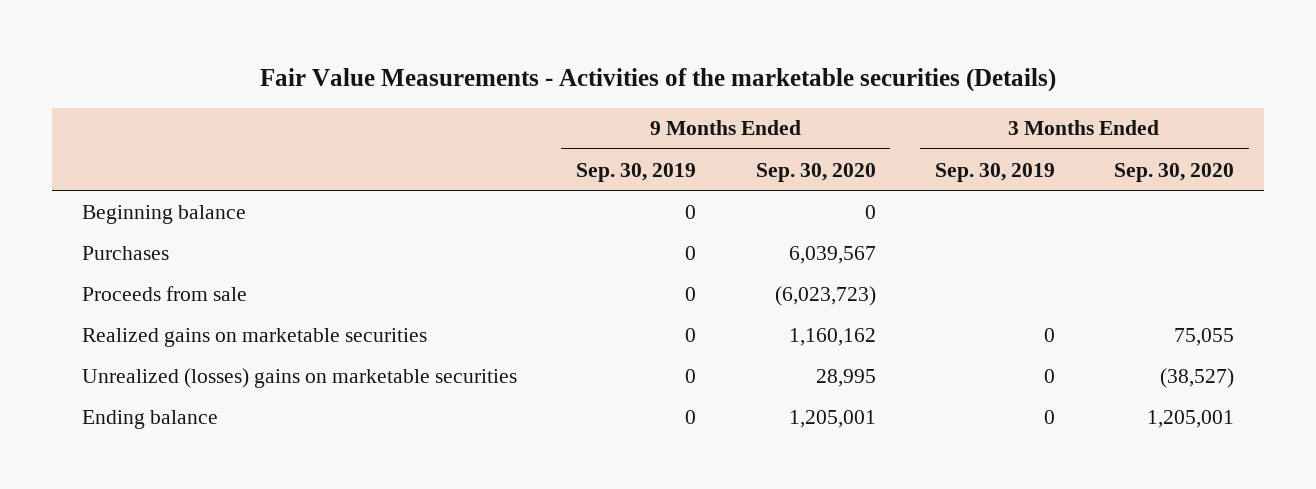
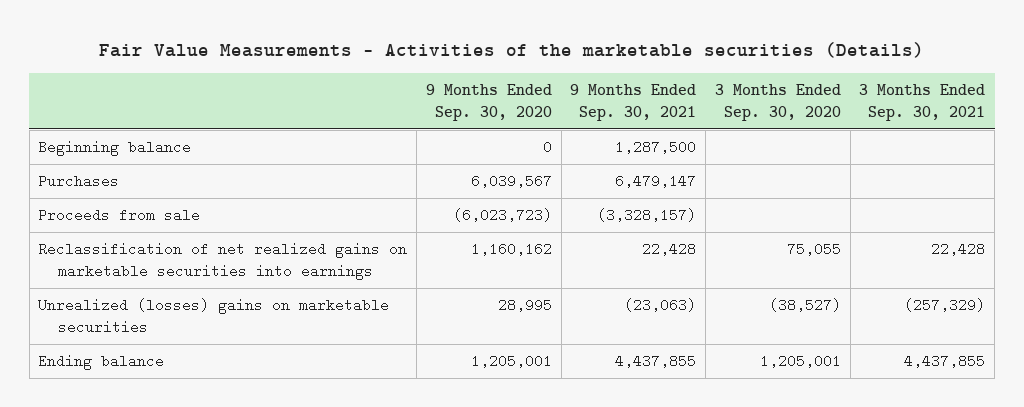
- | 9 Months Ended Sep. 30, 2019 | 9 Months Ended Sep. 30, 2020 | 3 Months Ended Sep. 30, 2019 | 3 Months Ended Sep. 30, 2020
+ | 9 Months Ended Sep. 30, 2020 | 9 Months Ended Sep. 30, 2021 | 3 Months Ended Sep. 30, 2020 | 3 Months Ended Sep. 30, 2021
- Realized gains on marketable securities | 0 | 1,160,162 | 0 | 75,055
+ Reclassification of net realized gains on marketable securities into earnings | 1,160,162 | 22,428 | 75,055 | 22,428

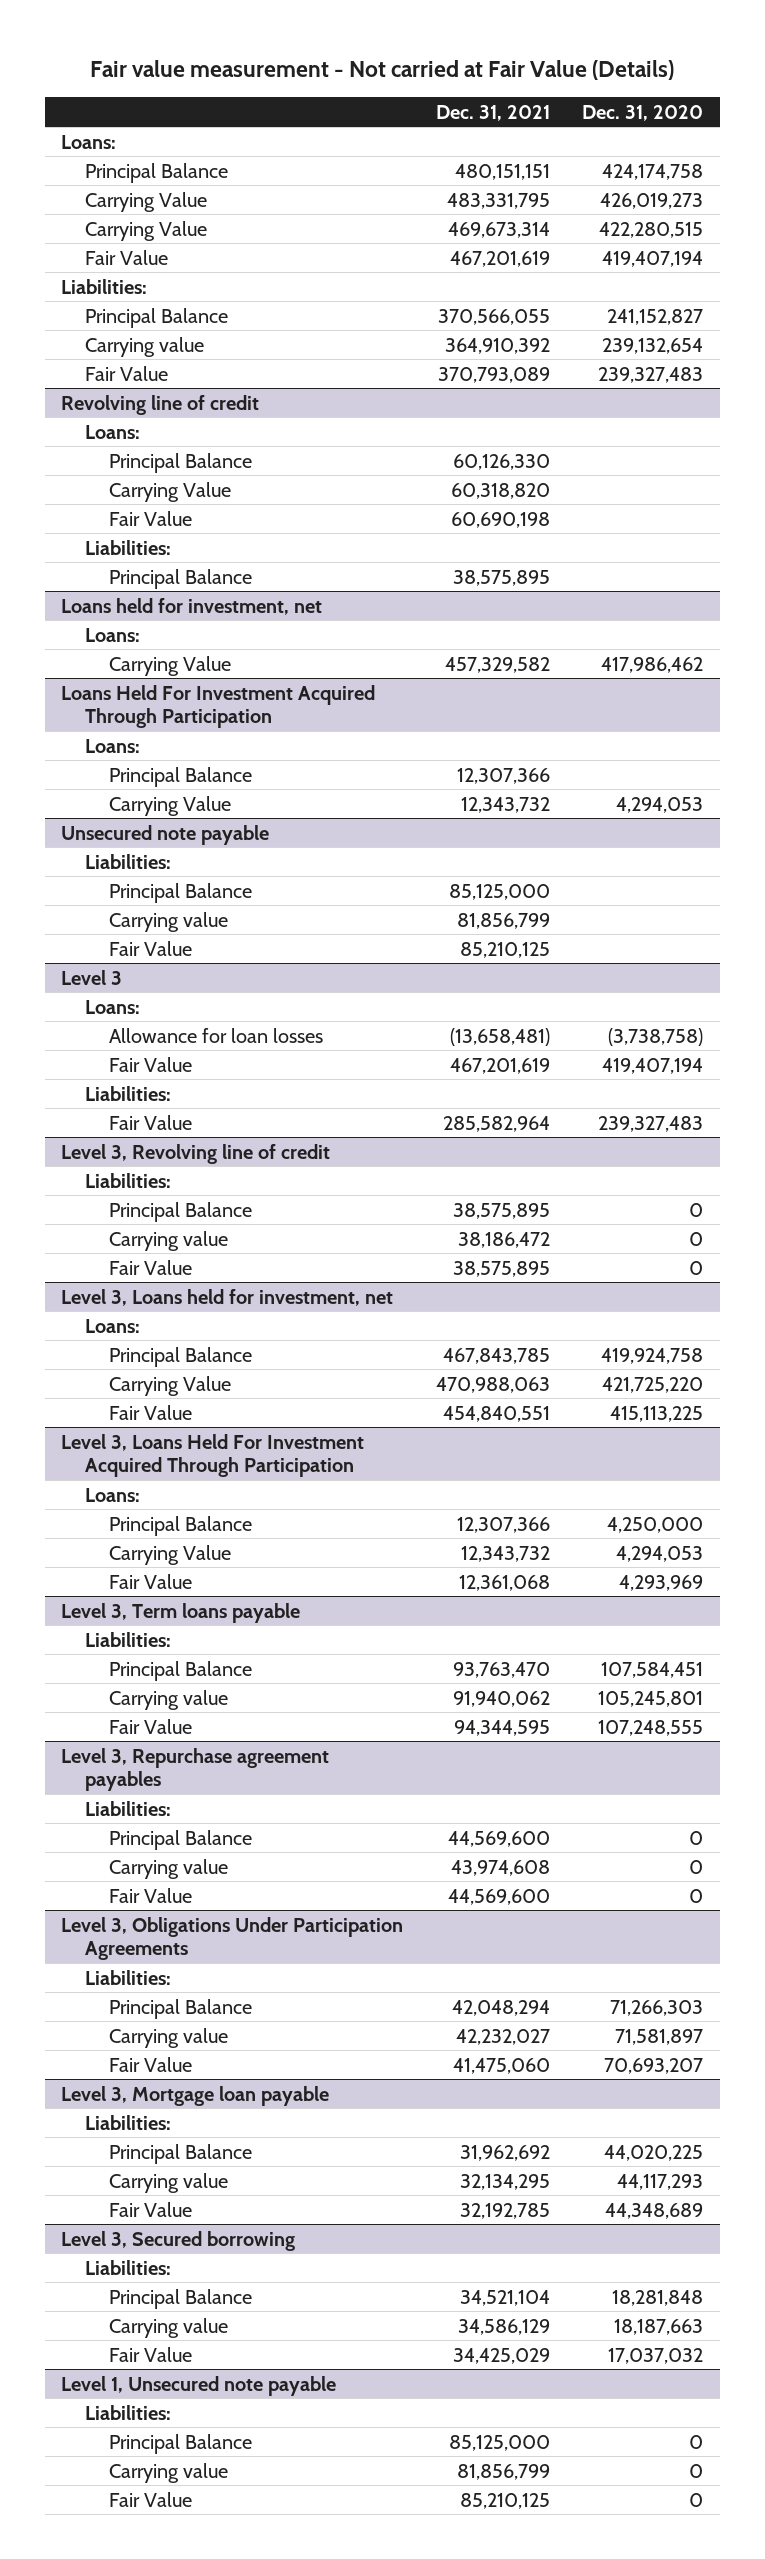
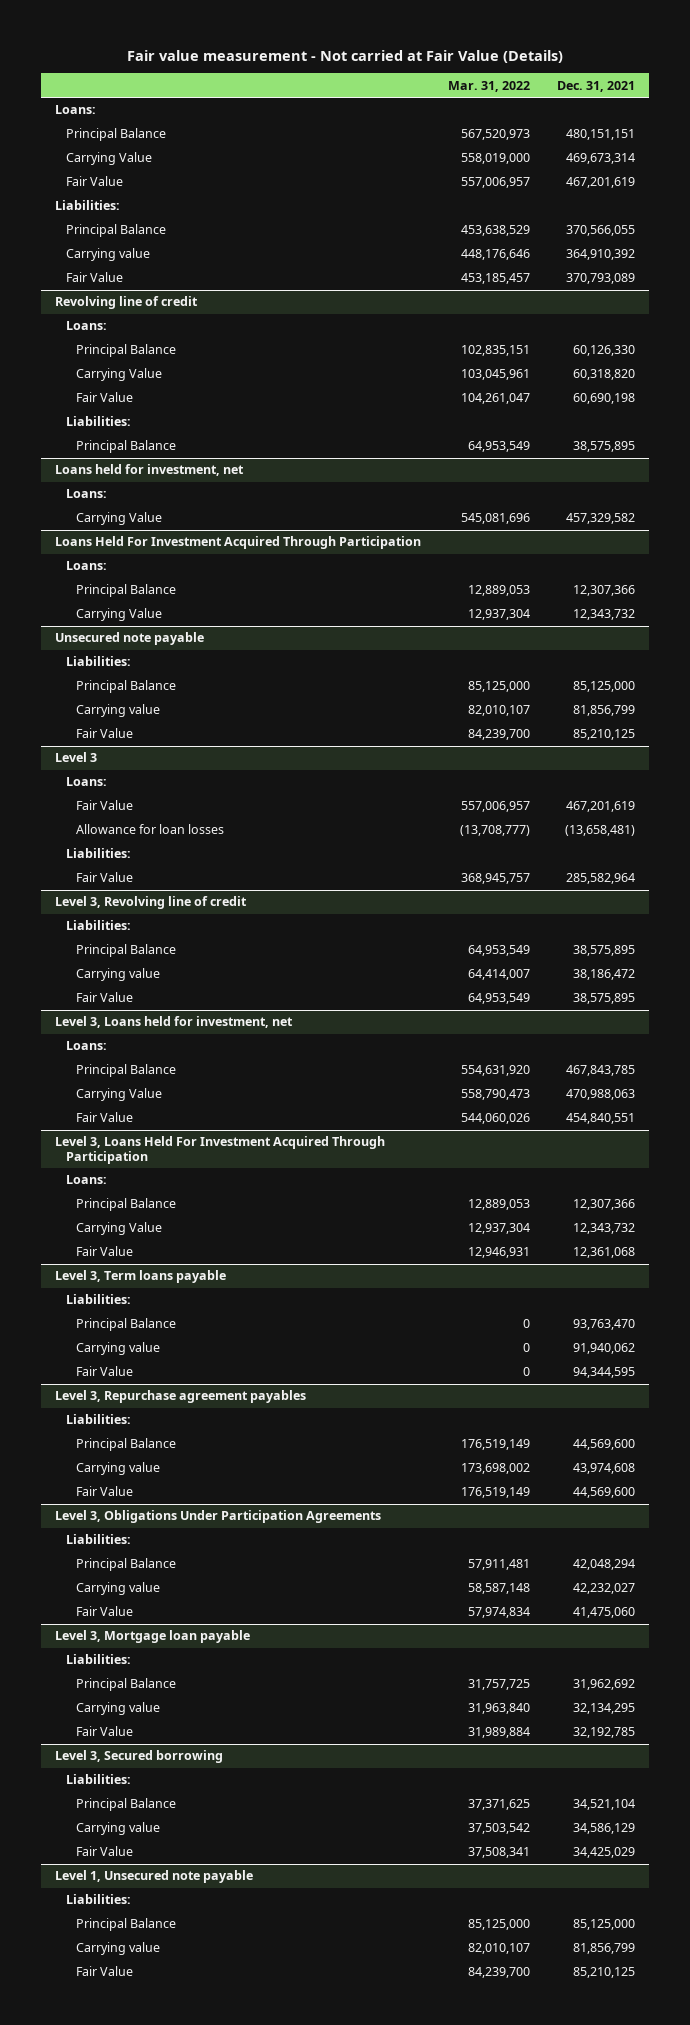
- | Dec. 31, 2021 | Dec. 31, 2020
+ | Mar. 31, 2022 | Dec. 31, 2021
- Carrying Value | 483,331,795 | 426,019,273
@ Level 3
moved down: Allowance for loan losses | (13,708,777) | (13,658,481)

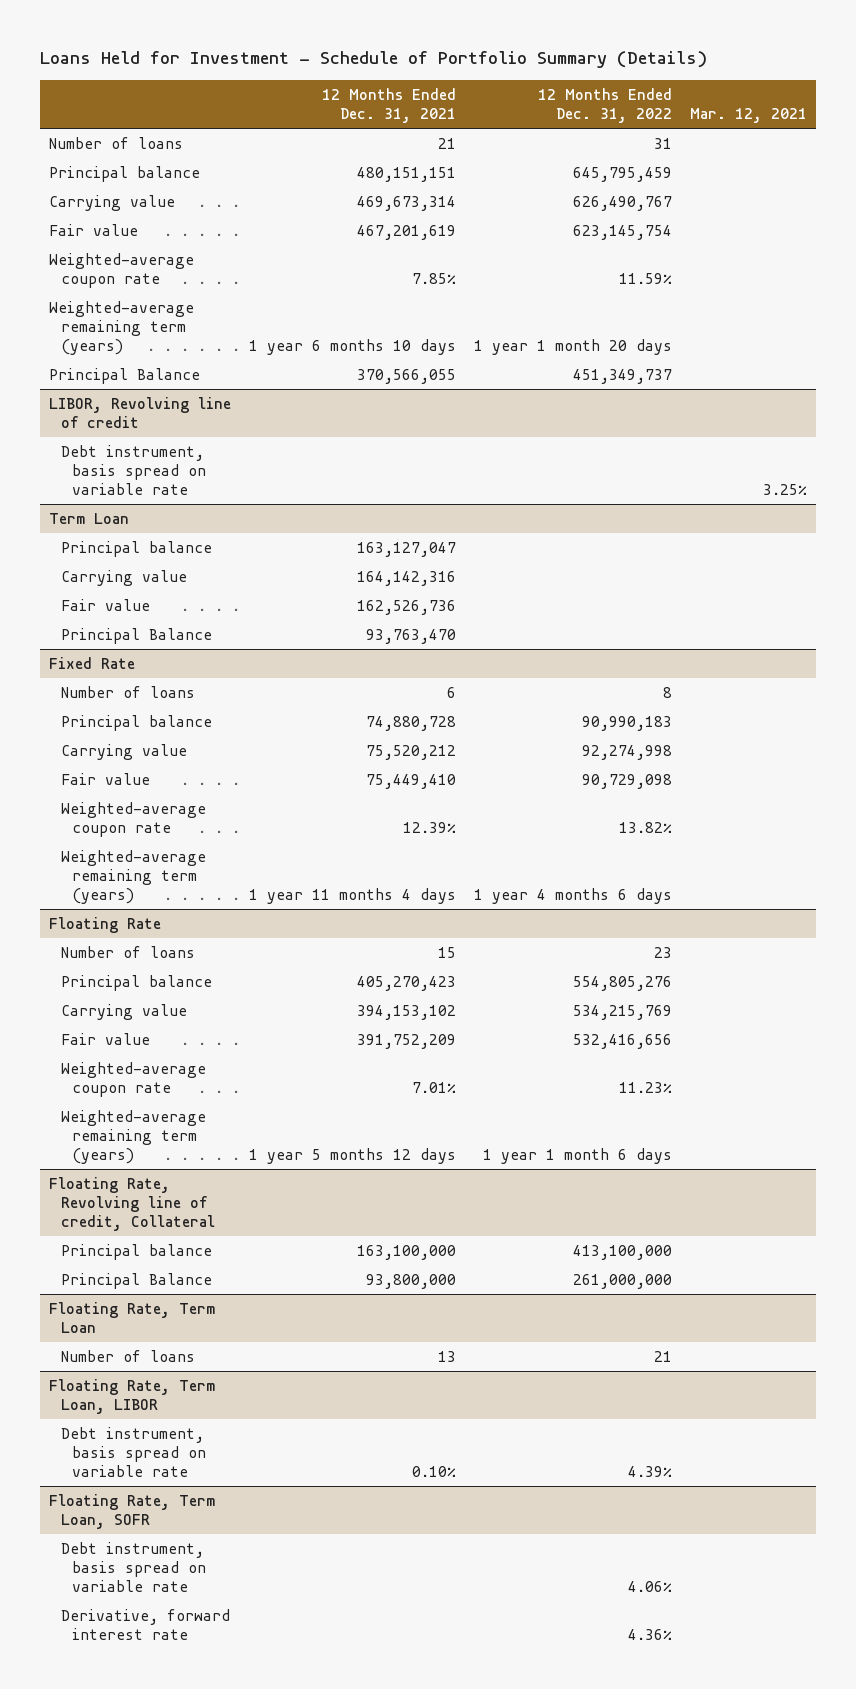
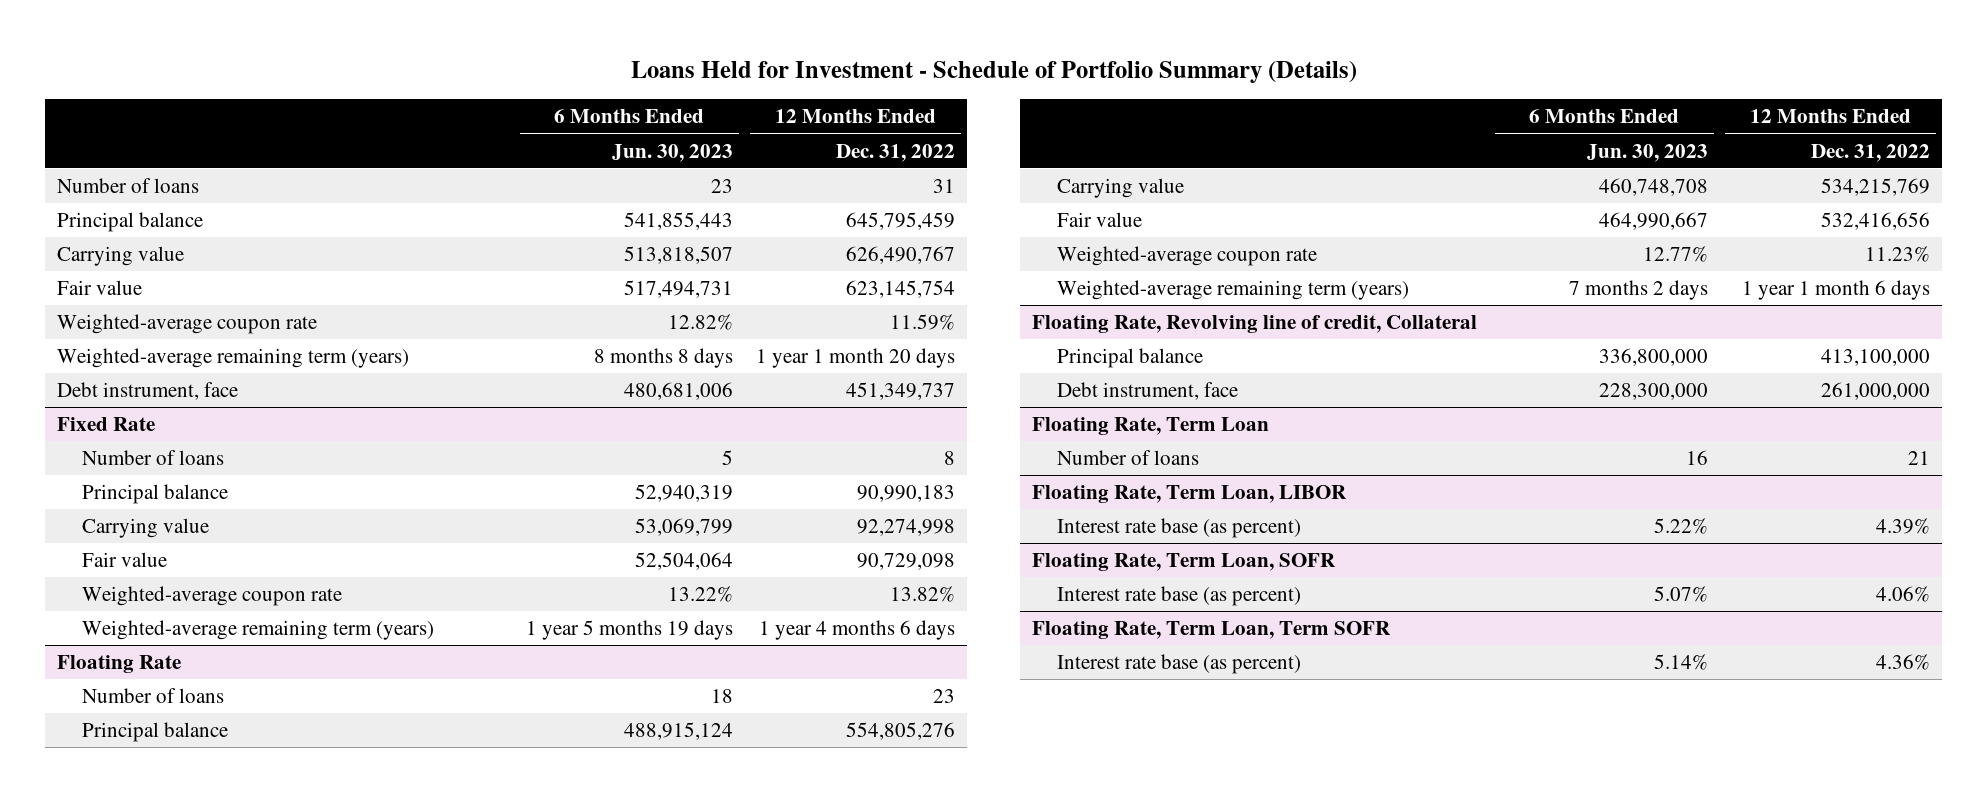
- | 12 Months Ended Dec. 31, 2021 | 12 Months Ended Dec. 31, 2022 | Mar. 12, 2021
+ | 6 Months Ended Jun. 30, 2023 | 12 Months Ended Dec. 31, 2022
- Principal Balance | 370,566,055 | 451,349,737 |
- LIBOR, Revolving line of credit
- Debt instrument, basis spread on variable rate | | | 3.25%
- Term Loan
- Principal balance | 163,127,047 | |
- Carrying value | 164,142,316 | |
- Fair value | 162,526,736 | |
- Principal Balance | 93,763,470 | |
+ Debt instrument, face | 480,681,006 | 451,349,737
@ Floating Rate, Revolving line of credit, Collateral
- Principal Balance | 93,800,000 | 261,000,000 |
+ Debt instrument, face | 228,300,000 | 261,000,000
@ Floating Rate, Term Loan, LIBOR
- Debt instrument, basis spread on variable rate | 0.10% | 4.39% |
+ Interest rate base (as percent) | 5.22% | 4.39%
@ Floating Rate, Term Loan, SOFR
- Debt instrument, basis spread on variable rate | | 4.06% |
- Derivative, forward interest rate | | 4.36% |
+ Interest rate base (as percent) | 5.07% | 4.06%
+ Floating Rate, Term Loan, Term SOFR
+ Interest rate base (as percent) | 5.14% | 4.36%

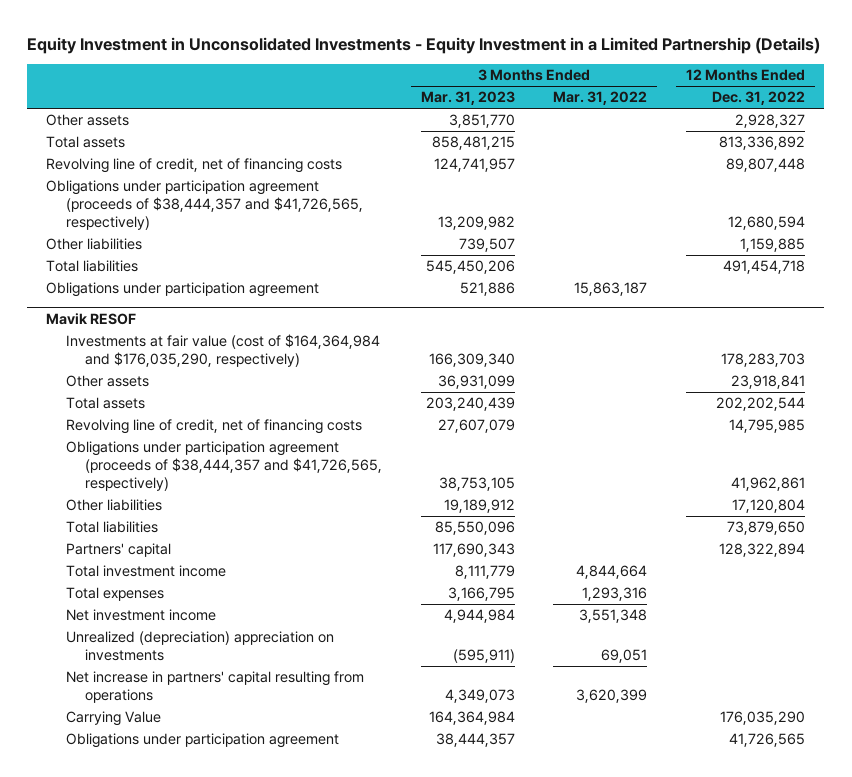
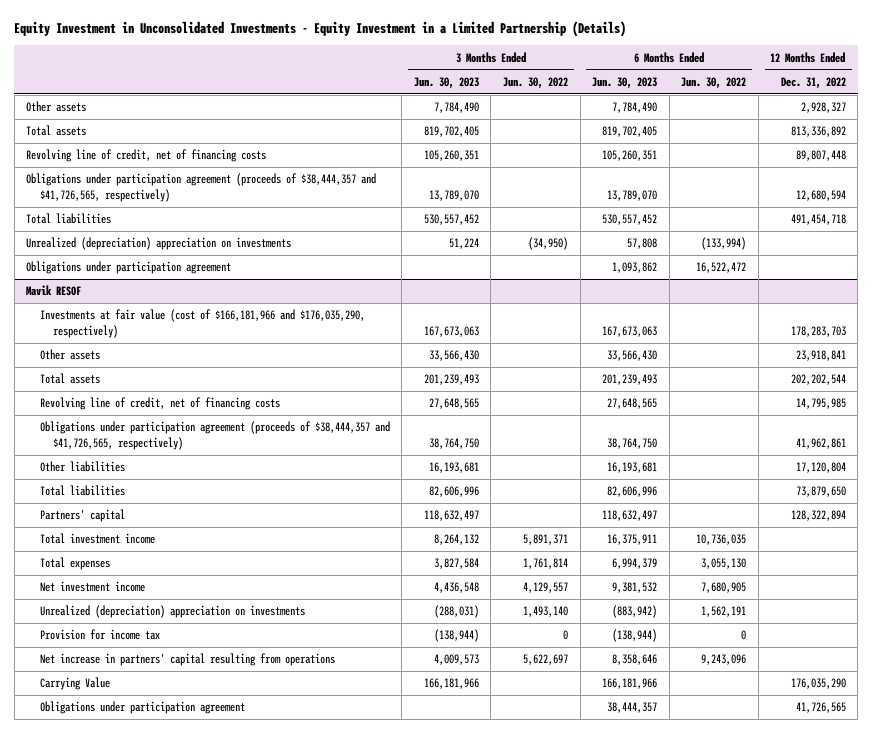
- | 3 Months Ended Mar. 31, 2023 | 3 Months Ended Mar. 31, 2022 | 12 Months Ended Dec. 31, 2022
+ | 3 Months Ended Jun. 30, 2023 | 3 Months Ended Jun. 30, 2022 | 6 Months Ended Jun. 30, 2023 | 6 Months Ended Jun. 30, 2022 | 12 Months Ended Dec. 31, 2022
- Other liabilities | 739,507 | | 1,159,885
+ Unrealized (depreciation) appreciation on investments | 51,224 | (34,950) | 57,808 | (133,994) |
@ Mavik RESOF
- Investments at fair value (cost of $164,364,984 and $176,035,290, respectively) | 166,309,340 | | 178,283,703
+ Investments at fair value (cost of $166,181,966 and $176,035,290, respectively) | 167,673,063 | | 167,673,063 | | 178,283,703
+ Provision for income tax | (138,944) | 0 | (138,944) | 0 |

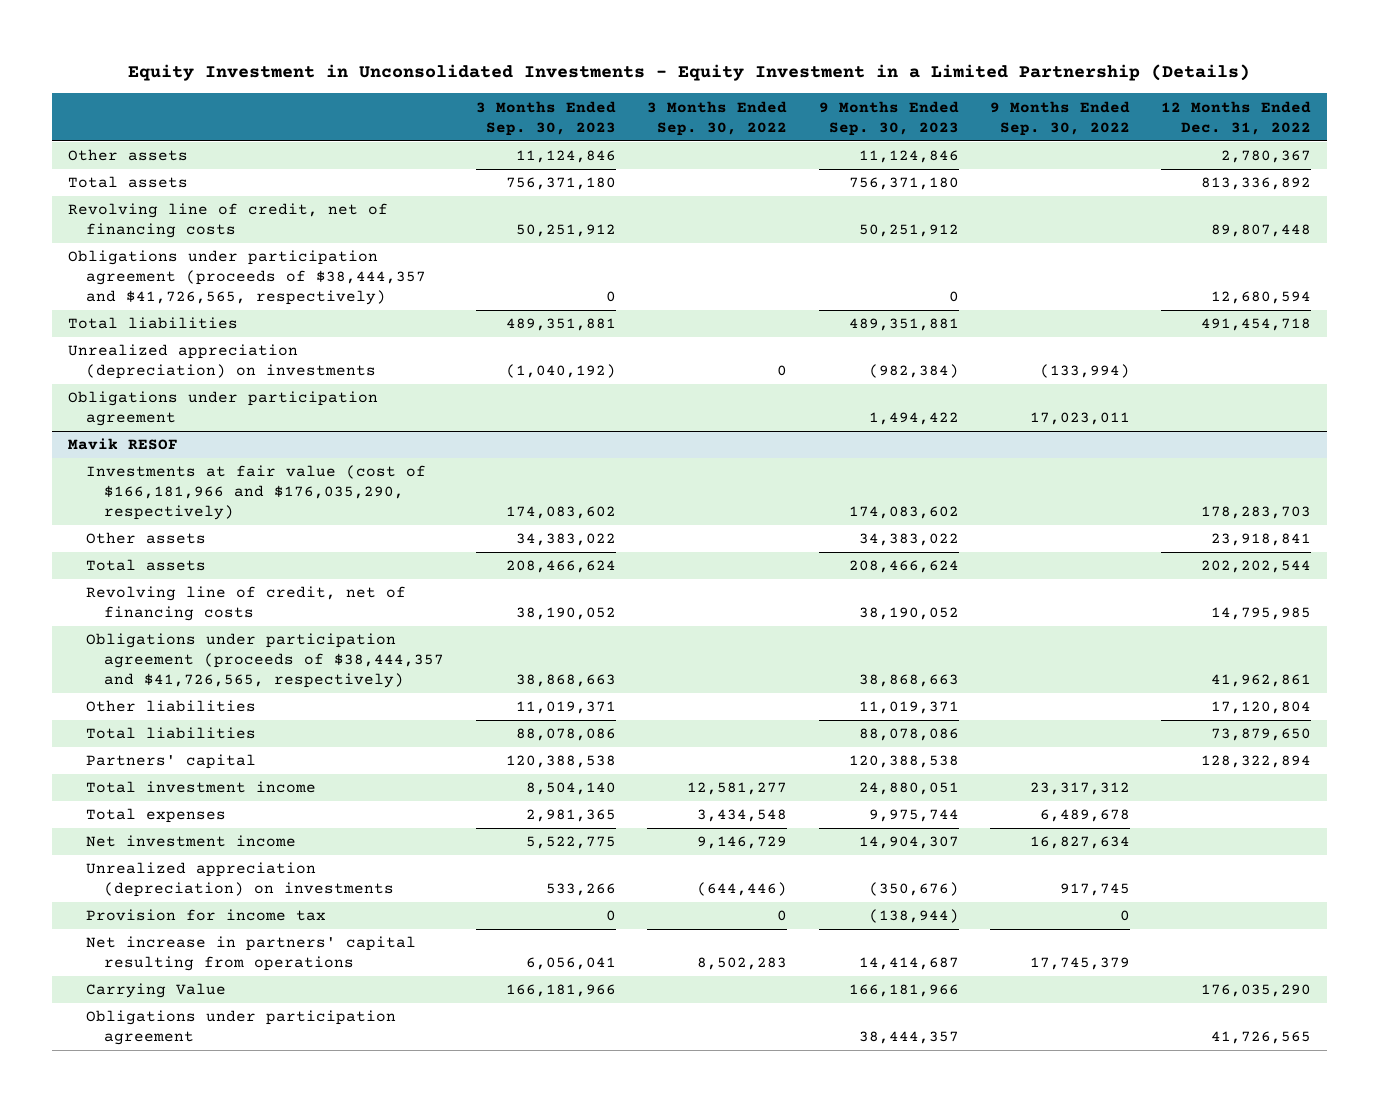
- | 3 Months Ended Jun. 30, 2023 | 3 Months Ended Jun. 30, 2022 | 6 Months Ended Jun. 30, 2023 | 6 Months Ended Jun. 30, 2022 | 12 Months Ended Dec. 31, 2022
+ | 3 Months Ended Sep. 30, 2023 | 3 Months Ended Sep. 30, 2022 | 9 Months Ended Sep. 30, 2023 | 9 Months Ended Sep. 30, 2022 | 12 Months Ended Dec. 31, 2022
- Other assets | 7,784,490 | | 7,784,490 | | 2,928,327
+ Other assets | 11,124,846 | | 11,124,846 | | 2,780,367
- Unrealized (depreciation) appreciation on investments | 51,224 | (34,950) | 57,808 | (133,994) |
+ Unrealized appreciation (depreciation) on investments | (1,040,192) | 0 | (982,384) | (133,994) |
@ Mavik RESOF
- Unrealized (depreciation) appreciation on investments | (288,031) | 1,493,140 | (883,942) | 1,562,191 |
+ Unrealized appreciation (depreciation) on investments | 533,266 | (644,446) | (350,676) | 917,745 |

